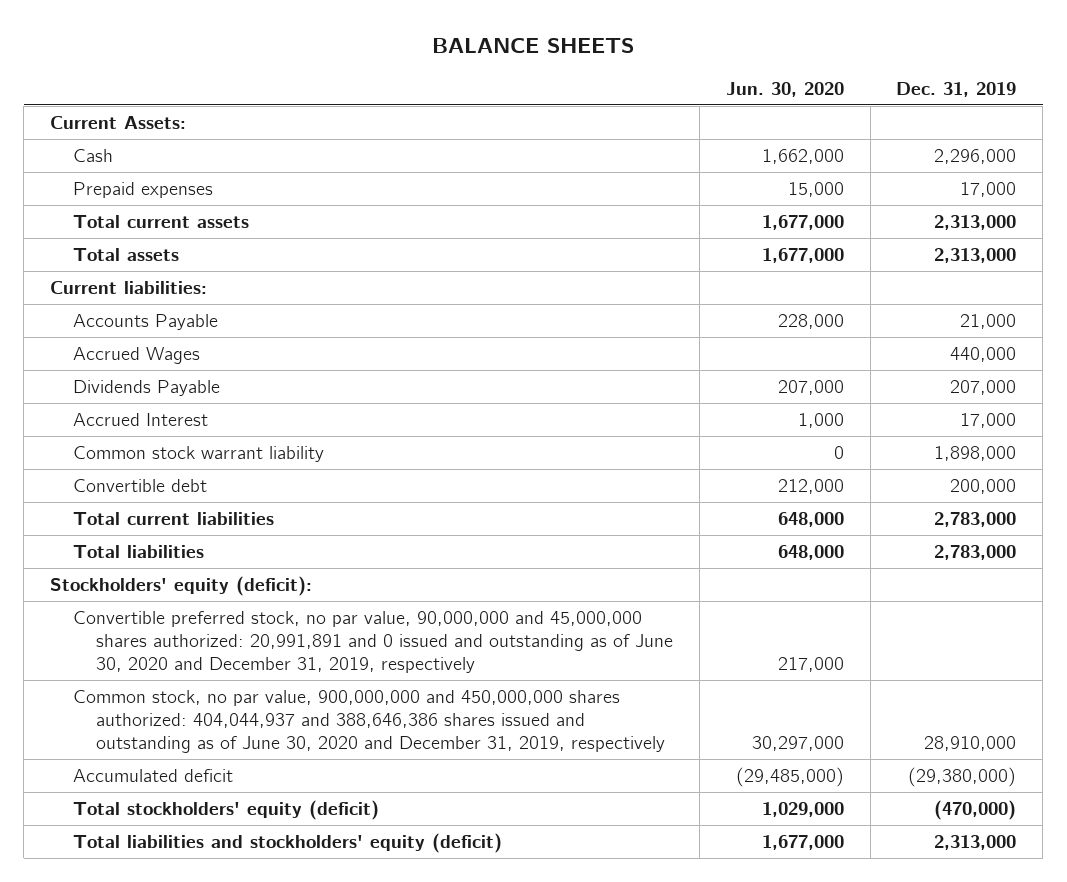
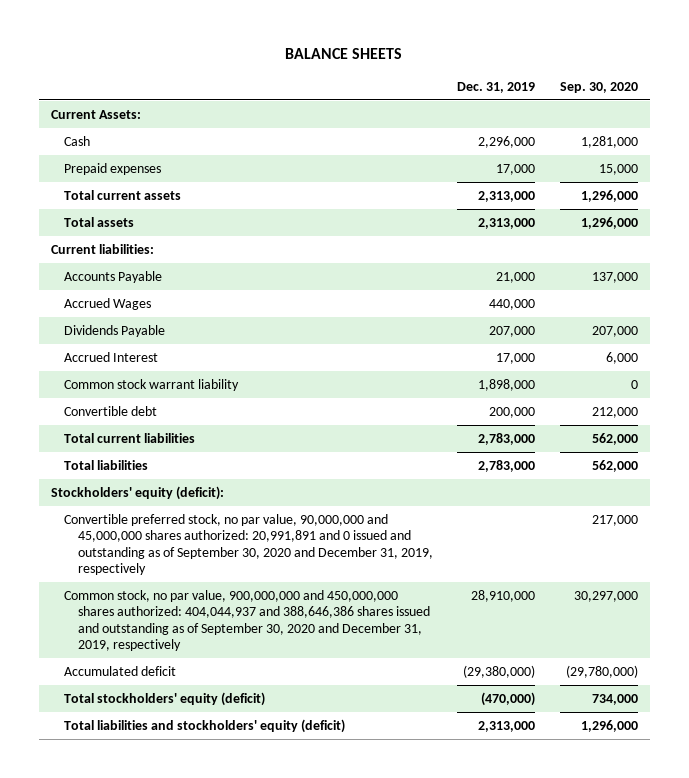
- | Jun. 30, 2020 | Dec. 31, 2019
+ | Dec. 31, 2019 | Sep. 30, 2020
- Convertible preferred stock, no par value, 90,000,000 and 45,000,000 shares authorized: 20,991,891 and 0 issued and outstanding as of June 30, 2020 and December 31, 2019, respectively | 217,000 |
- Common stock, no par value, 900,000,000 and 450,000,000 shares authorized: 404,044,937 and 388,646,386 shares issued and outstanding as of June 30, 2020 and December 31, 2019, respectively | 30,297,000 | 28,910,000
+ Convertible preferred stock, no par value, 90,000,000 and 45,000,000 shares authorized: 20,991,891 and 0 issued and outstanding as of September 30, 2020 and December 31, 2019, respectively | | 217,000
+ Common stock, no par value, 900,000,000 and 450,000,000 shares authorized: 404,044,937 and 388,646,386 shares issued and outstanding as of September 30, 2020 and December 31, 2019, respectively | 28,910,000 | 30,297,000

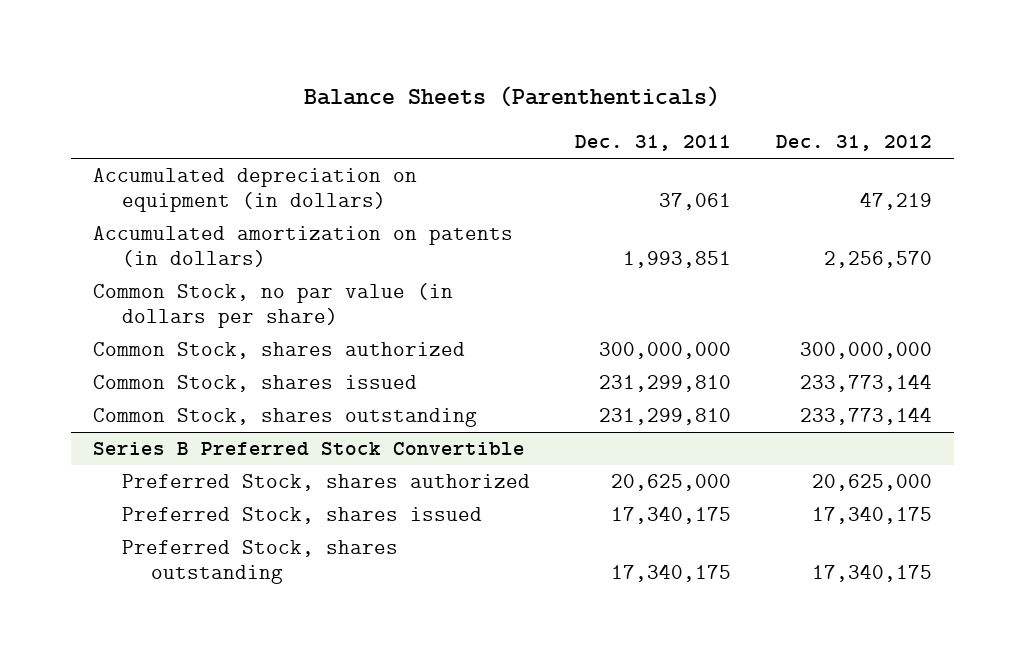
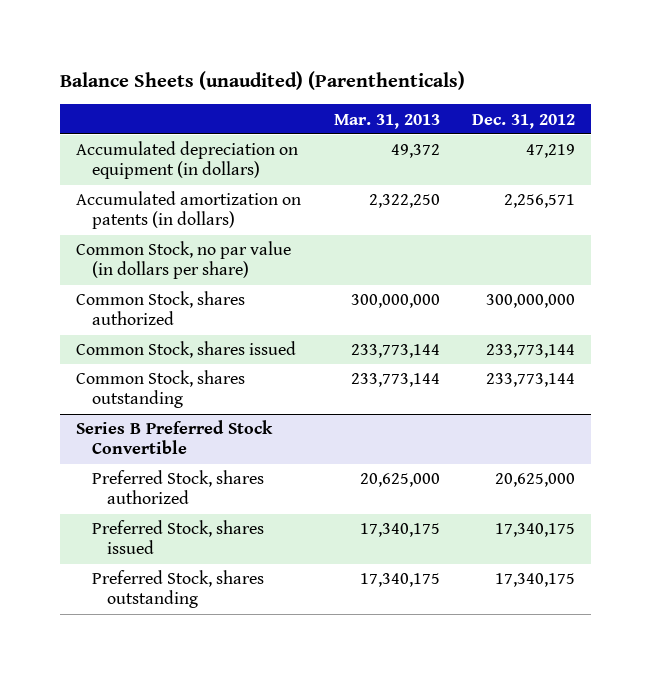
- Balance Sheets (Parenthenticals)
+ Balance Sheets (unaudited) (Parenthenticals)
- | Dec. 31, 2011 | Dec. 31, 2012
+ | Mar. 31, 2013 | Dec. 31, 2012
- Accumulated amortization on patents (in dollars) | 1,993,851 | 2,256,570
+ Accumulated amortization on patents (in dollars) | 2,322,250 | 2,256,571

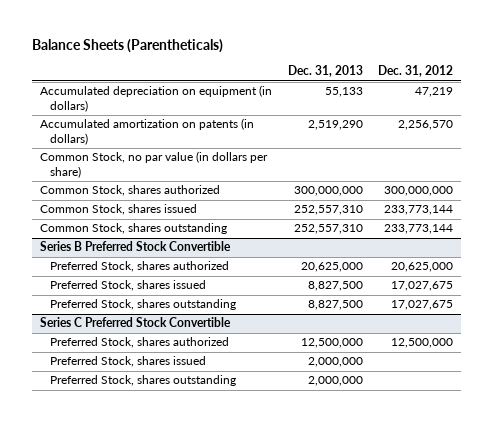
- Balance Sheets (unaudited) (Parenthenticals)
+ Balance Sheets (Parentheticals)
- | Mar. 31, 2013 | Dec. 31, 2012
+ | Dec. 31, 2013 | Dec. 31, 2012
- Accumulated amortization on patents (in dollars) | 2,322,250 | 2,256,571
+ Accumulated amortization on patents (in dollars) | 2,519,290 | 2,256,570
@ Series B Preferred Stock Convertible
- Preferred Stock, shares issued | 17,340,175 | 17,340,175
- Preferred Stock, shares outstanding | 17,340,175 | 17,340,175
+ Preferred Stock, shares issued | 8,827,500 | 17,027,675
+ Preferred Stock, shares outstanding | 8,827,500 | 17,027,675
+ Series C Preferred Stock Convertible
+ Preferred Stock, shares authorized | 12,500,000 | 12,500,000
+ Preferred Stock, shares issued | 2,000,000 |
+ Preferred Stock, shares outstanding | 2,000,000 |

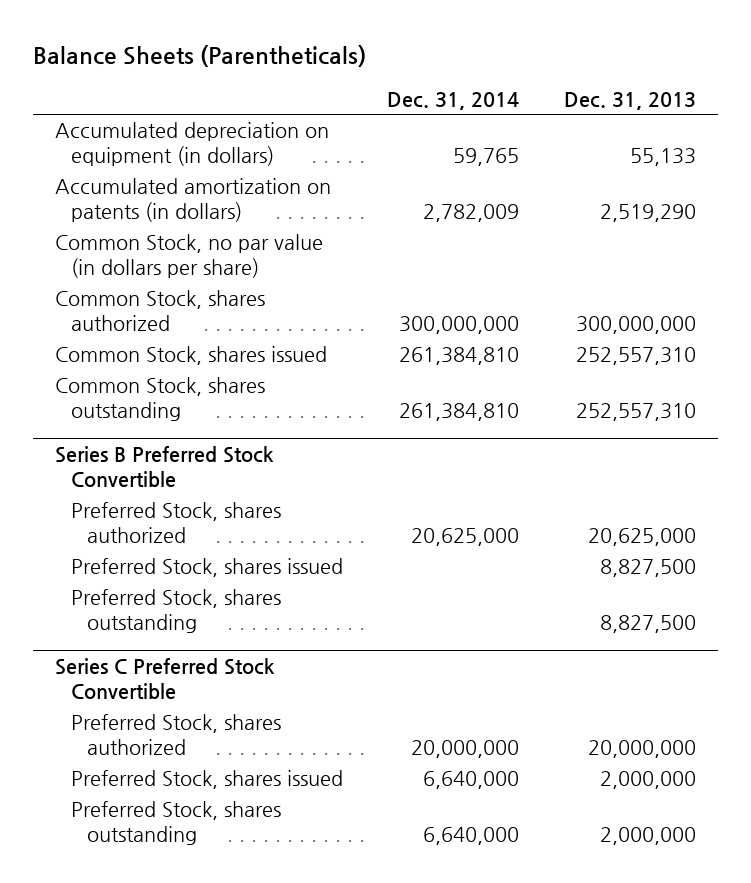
- | Dec. 31, 2013 | Dec. 31, 2012
+ | Dec. 31, 2014 | Dec. 31, 2013
@ Series C Preferred Stock Convertible
- Preferred Stock, shares authorized | 12,500,000 | 12,500,000
+ Preferred Stock, shares authorized | 20,000,000 | 20,000,000

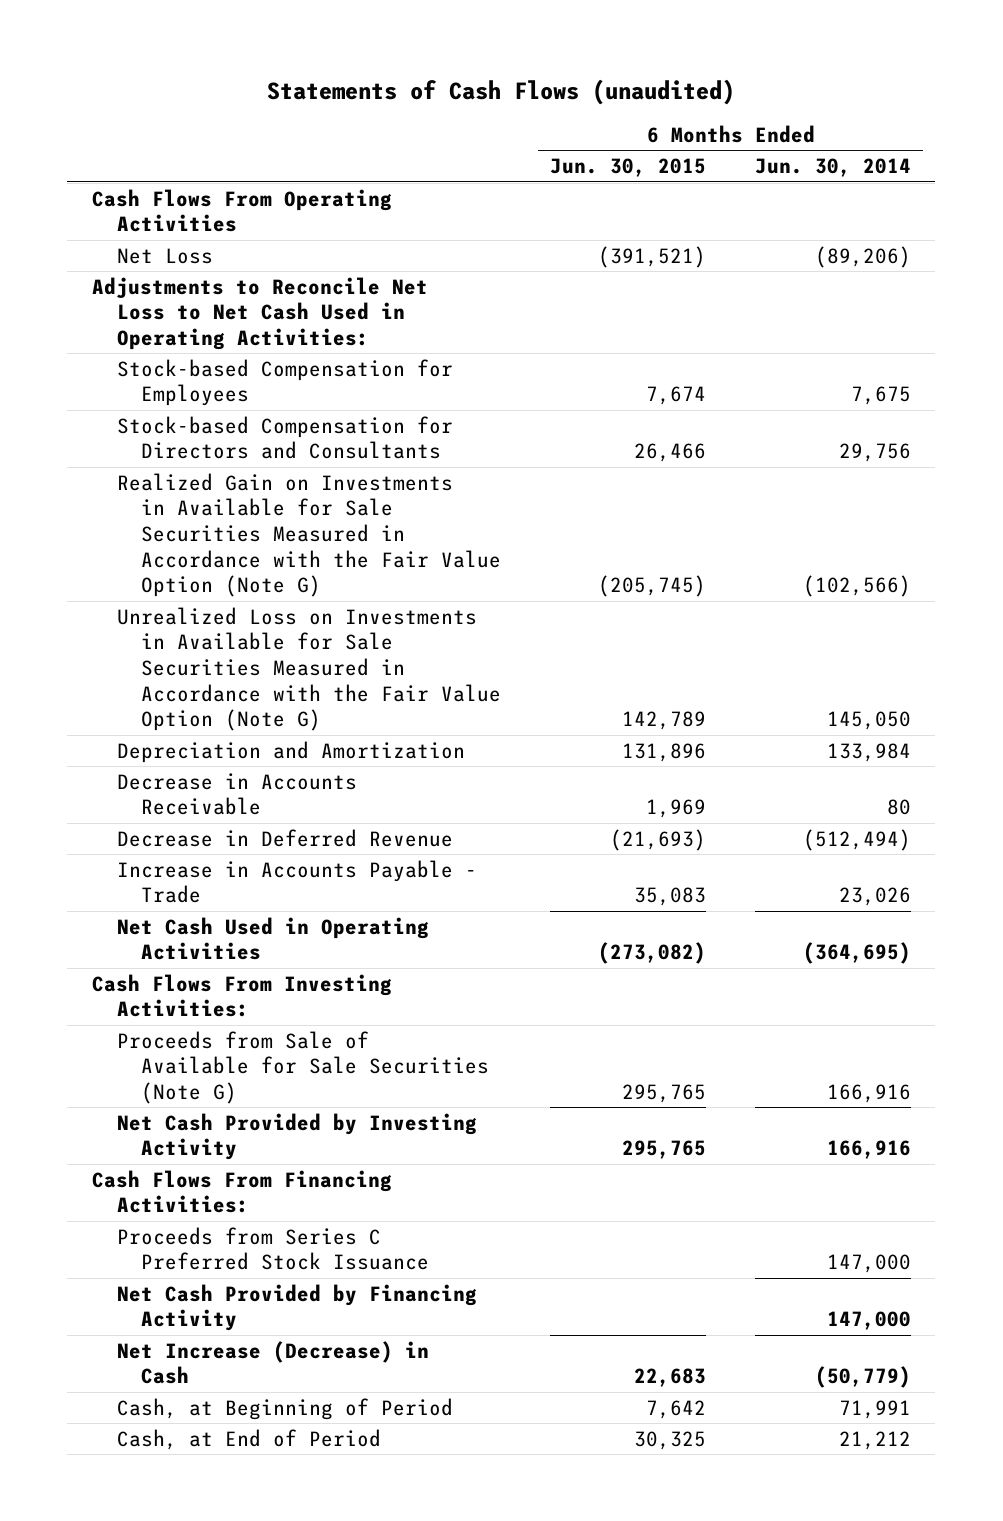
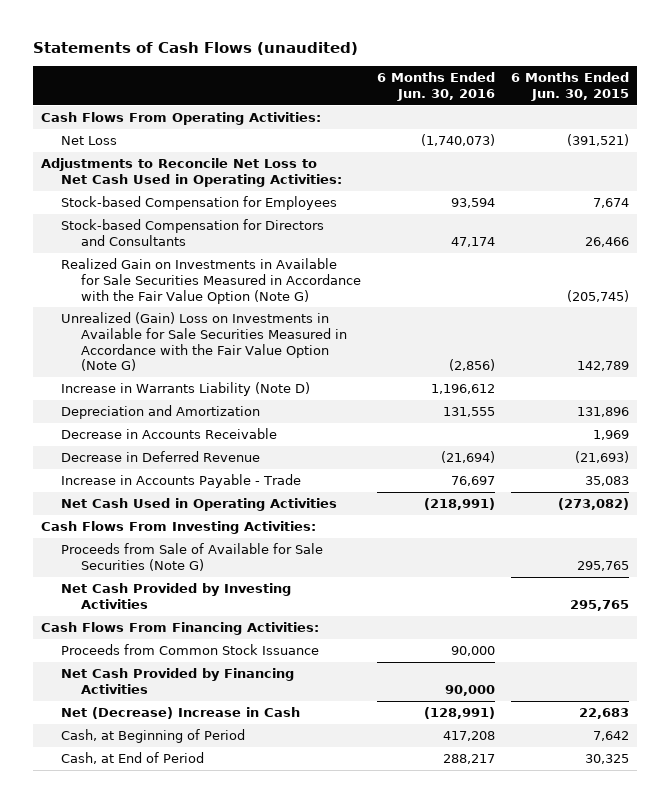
- | 6 Months Ended Jun. 30, 2015 | 6 Months Ended Jun. 30, 2014
+ | 6 Months Ended Jun. 30, 2016 | 6 Months Ended Jun. 30, 2015
- Cash Flows From Operating Activities
+ Cash Flows From Operating Activities:
- Unrealized Loss on Investments in Available for Sale Securities Measured in Accordance with the Fair Value Option (Note G) | 142,789 | 145,050
+ Unrealized (Gain) Loss on Investments in Available for Sale Securities Measured in Accordance with the Fair Value Option (Note G) | (2,856) | 142,789
+ Increase in Warrants Liability (Note D) | 1,196,612 |
- Net Cash Provided by Investing Activity | 295,765 | 166,916
+ Net Cash Provided by Investing Activities | | 295,765
- Proceeds from Series C Preferred Stock Issuance | | 147,000
- Net Cash Provided by Financing Activity | | 147,000
- Net Increase (Decrease) in Cash | 22,683 | (50,779)
+ Proceeds from Common Stock Issuance | 90,000 |
+ Net Cash Provided by Financing Activities | 90,000 |
+ Net (Decrease) Increase in Cash | (128,991) | 22,683

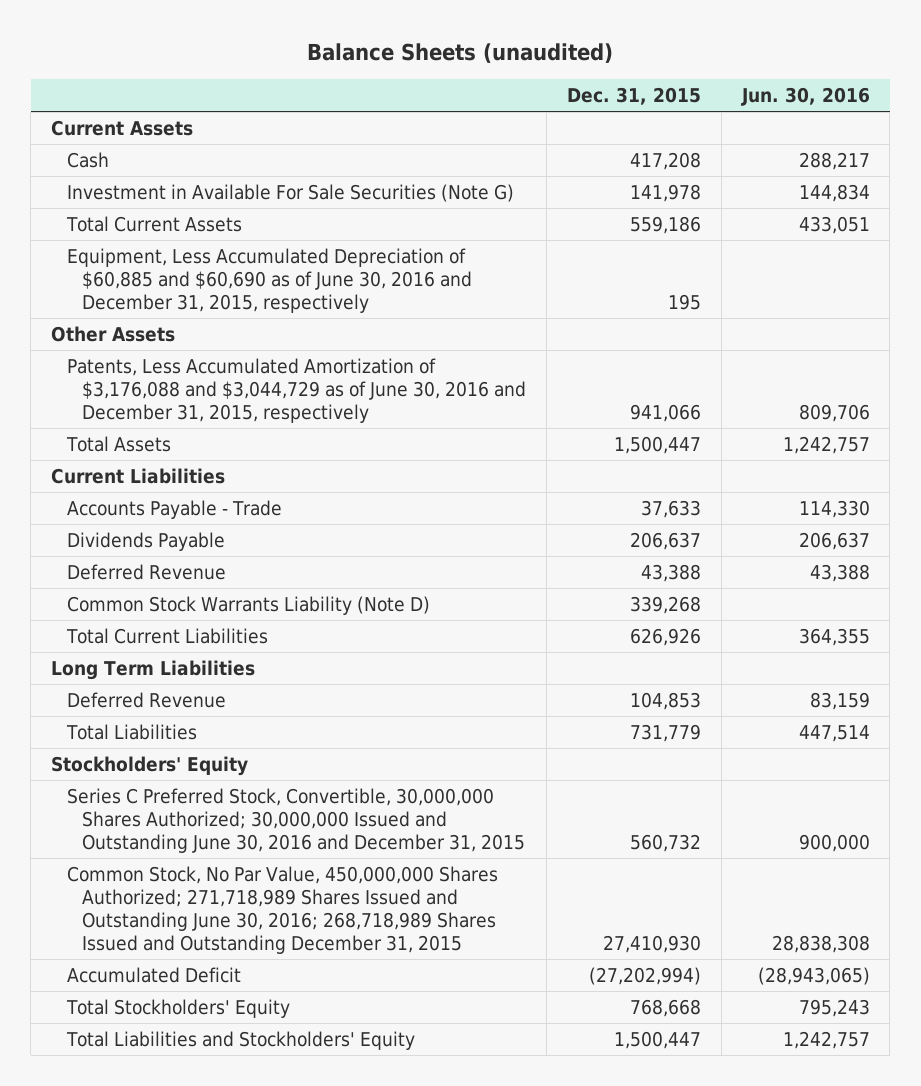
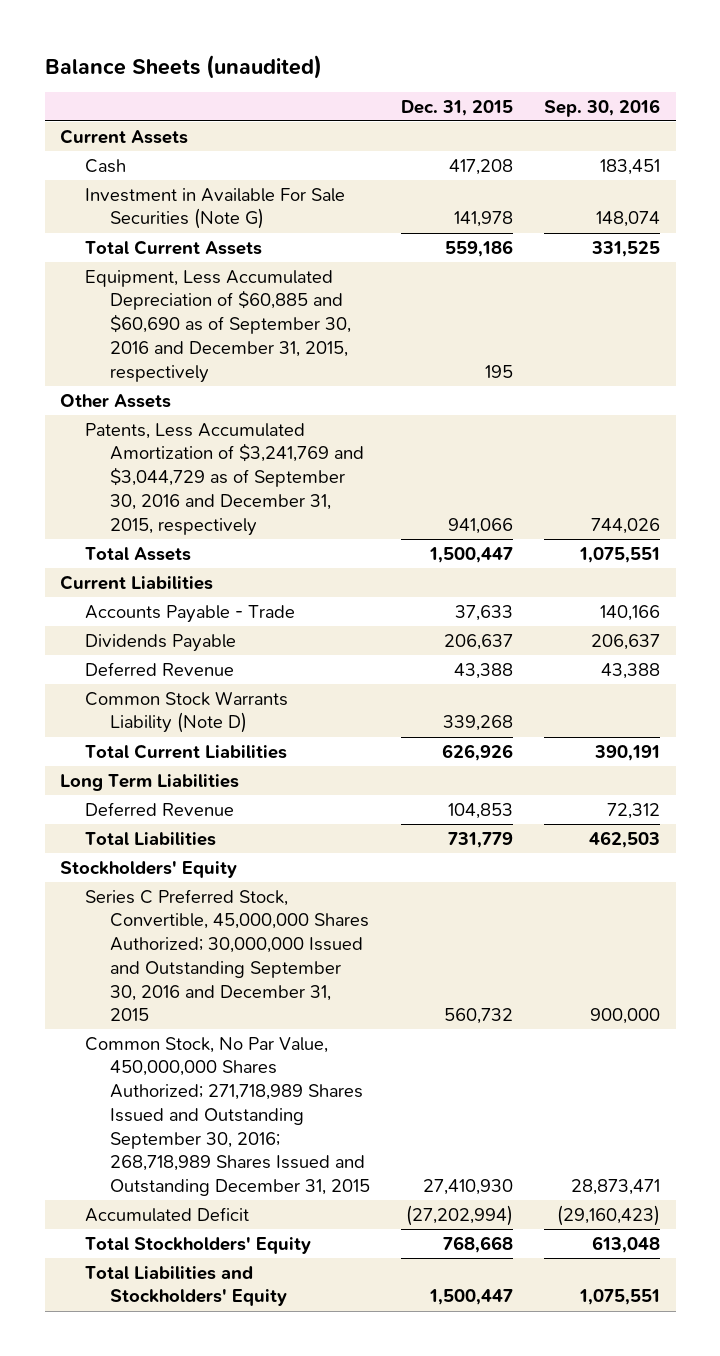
- | Dec. 31, 2015 | Jun. 30, 2016
+ | Dec. 31, 2015 | Sep. 30, 2016
- Equipment, Less Accumulated Depreciation of $60,885 and $60,690 as of June 30, 2016 and December 31, 2015, respectively | 195 |
+ Equipment, Less Accumulated Depreciation of $60,885 and $60,690 as of September 30, 2016 and December 31, 2015, respectively | 195 |
- Patents, Less Accumulated Amortization of $3,176,088 and $3,044,729 as of June 30, 2016 and December 31, 2015, respectively | 941,066 | 809,706
+ Patents, Less Accumulated Amortization of $3,241,769 and $3,044,729 as of September 30, 2016 and December 31, 2015, respectively | 941,066 | 744,026
- Series C Preferred Stock, Convertible, 30,000,000 Shares Authorized; 30,000,000 Issued and Outstanding June 30, 2016 and December 31, 2015 | 560,732 | 900,000
- Common Stock, No Par Value, 450,000,000 Shares Authorized; 271,718,989 Shares Issued and Outstanding June 30, 2016; 268,718,989 Shares Issued and Outstanding December 31, 2015 | 27,410,930 | 28,838,308
+ Series C Preferred Stock, Convertible, 45,000,000 Shares Authorized; 30,000,000 Issued and Outstanding September 30, 2016 and December 31, 2015 | 560,732 | 900,000
+ Common Stock, No Par Value, 450,000,000 Shares Authorized; 271,718,989 Shares Issued and Outstanding September 30, 2016; 268,718,989 Shares Issued and Outstanding December 31, 2015 | 27,410,930 | 28,873,471

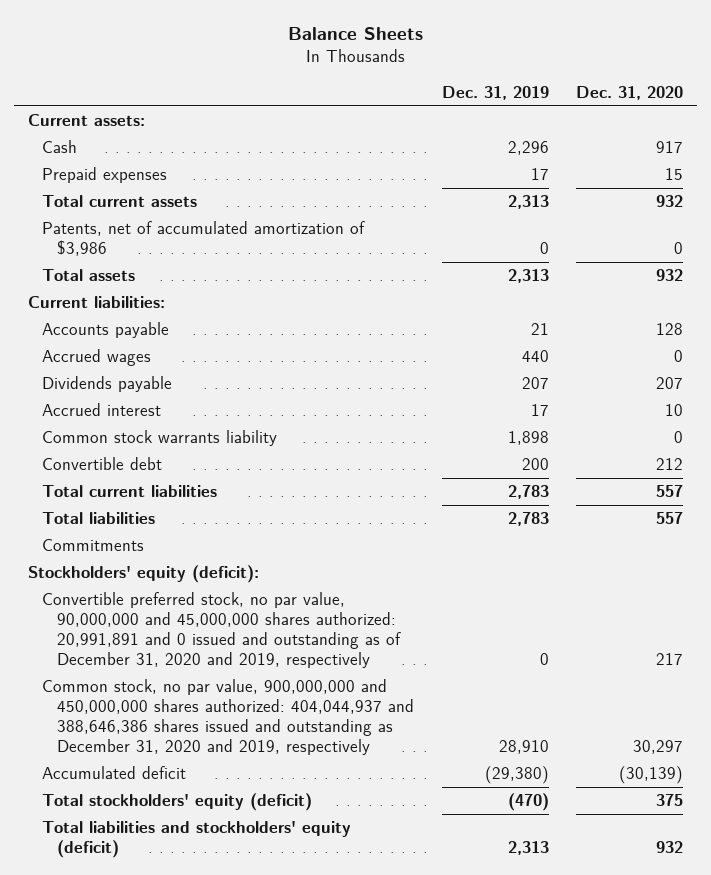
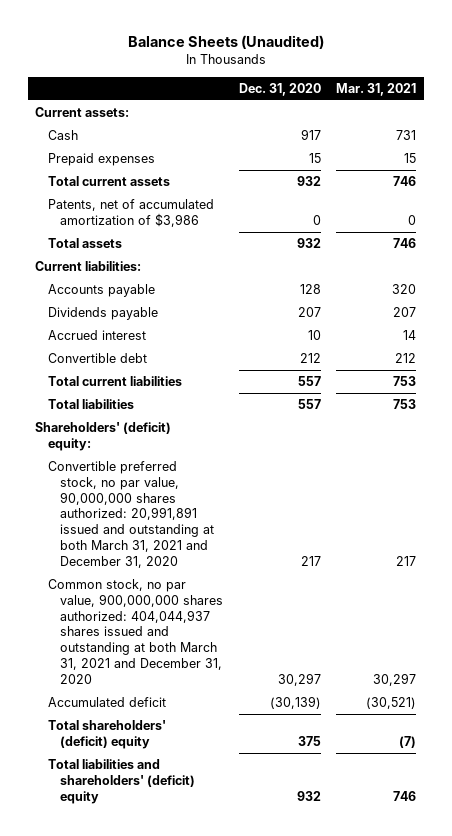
- Balance Sheets
+ Balance Sheets (Unaudited)
- | Dec. 31, 2019 | Dec. 31, 2020
+ | Dec. 31, 2020 | Mar. 31, 2021
- Accrued wages | 440 | 0
- Common stock warrants liability | 1,898 | 0
- Commitments
- Stockholders' equity (deficit):
- Convertible preferred stock, no par value, 90,000,000 and 45,000,000 shares authorized: 20,991,891 and 0 issued and outstanding as of December 31, 2020 and 2019, respectively | 0 | 217
- Common stock, no par value, 900,000,000 and 450,000,000 shares authorized: 404,044,937 and 388,646,386 shares issued and outstanding as December 31, 2020 and 2019, respectively | 28,910 | 30,297
+ Shareholders' (deficit) equity:
+ Convertible preferred stock, no par value, 90,000,000 shares authorized: 20,991,891 issued and outstanding at both March 31, 2021 and December 31, 2020 | 217 | 217
+ Common stock, no par value, 900,000,000 shares authorized: 404,044,937 shares issued and outstanding at both March 31, 2021 and December 31, 2020 | 30,297 | 30,297
- Total stockholders' equity (deficit) | (470) | 375
- Total liabilities and stockholders' equity (deficit) | 2,313 | 932
+ Total shareholders' (deficit) equity | 375 | (7)
+ Total liabilities and shareholders' (deficit) equity | 932 | 746

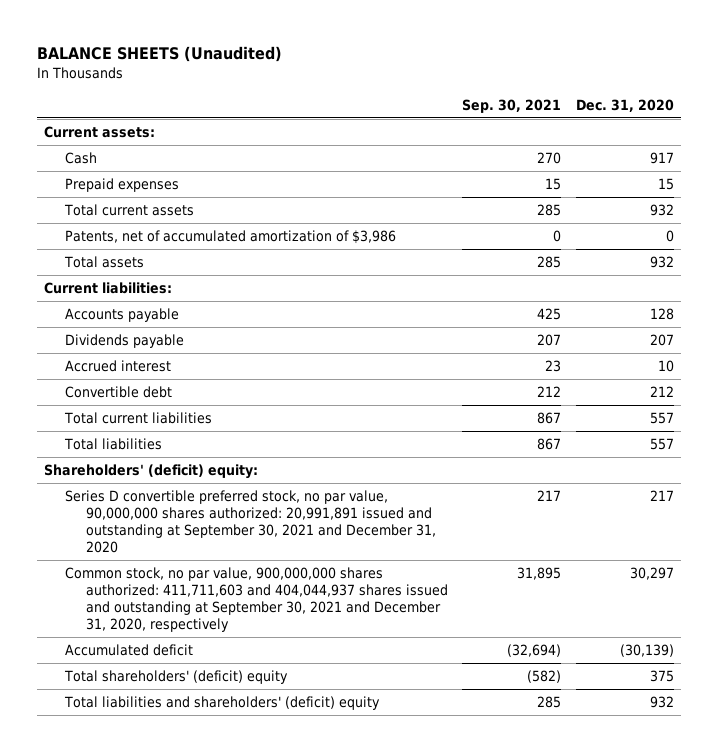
- Balance Sheets (Unaudited)
+ BALANCE SHEETS (Unaudited)
- | Dec. 31, 2020 | Mar. 31, 2021
+ | Sep. 30, 2021 | Dec. 31, 2020
- Convertible preferred stock, no par value, 90,000,000 shares authorized: 20,991,891 issued and outstanding at both March 31, 2021 and December 31, 2020 | 217 | 217
- Common stock, no par value, 900,000,000 shares authorized: 404,044,937 shares issued and outstanding at both March 31, 2021 and December 31, 2020 | 30,297 | 30,297
+ Series D convertible preferred stock, no par value, 90,000,000 shares authorized: 20,991,891 issued and outstanding at September 30, 2021 and December 31, 2020 | 217 | 217
+ Common stock, no par value, 900,000,000 shares authorized: 411,711,603 and 404,044,937 shares issued and outstanding at September 30, 2021 and December 31, 2020, respectively | 31,895 | 30,297

